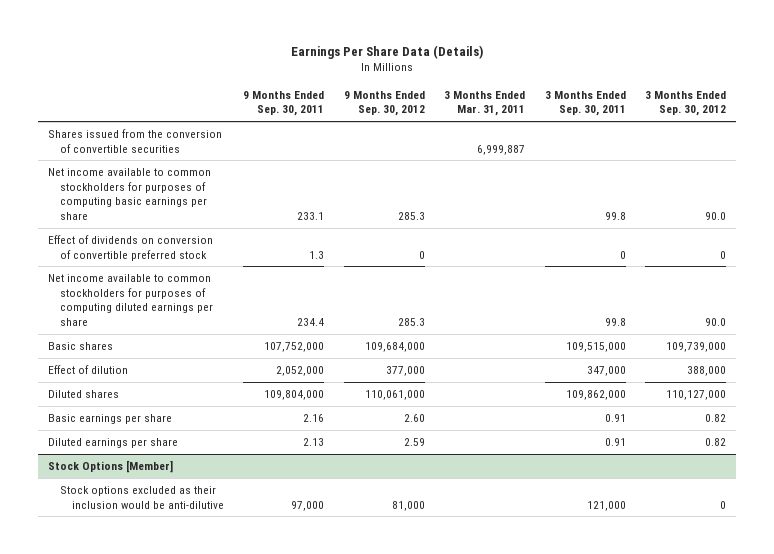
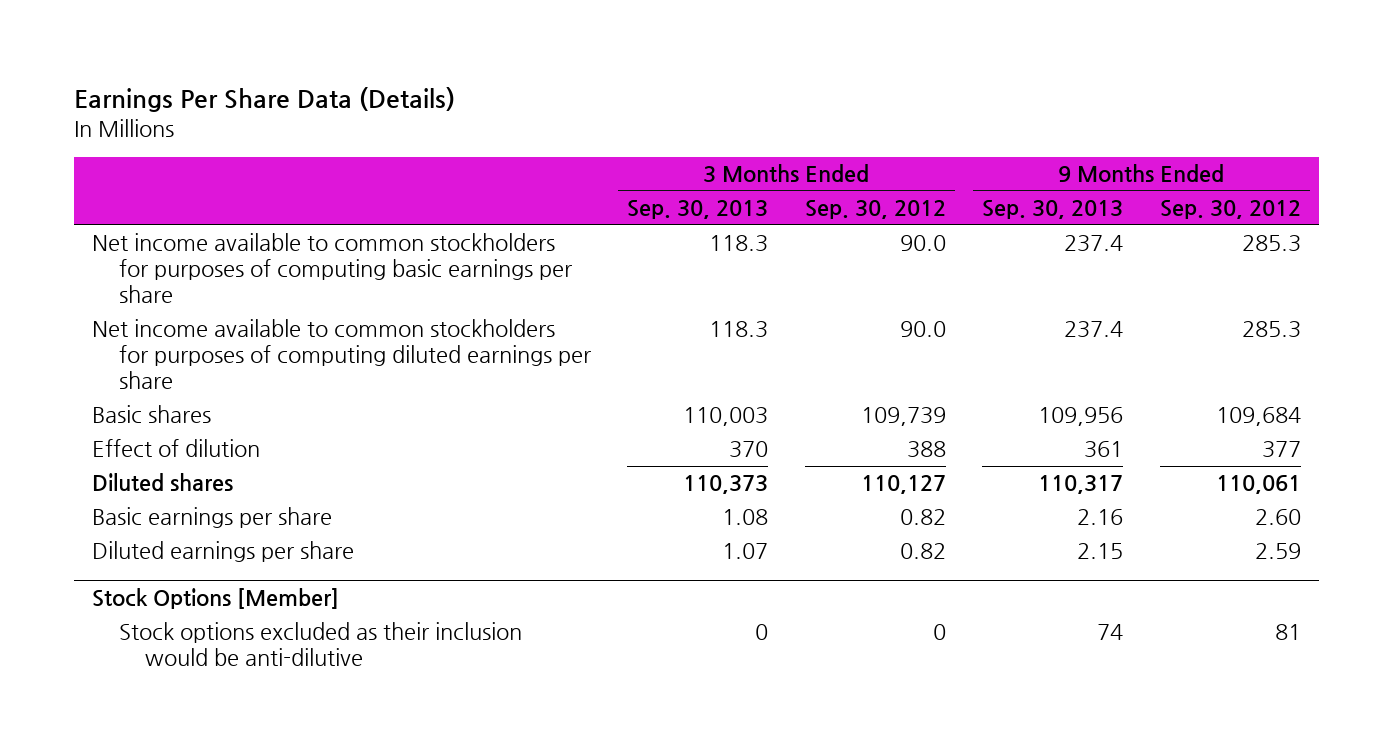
- | 9 Months Ended Sep. 30, 2011 | 9 Months Ended Sep. 30, 2012 | 3 Months Ended Mar. 31, 2011 | 3 Months Ended Sep. 30, 2011 | 3 Months Ended Sep. 30, 2012
+ | 3 Months Ended Sep. 30, 2013 | 3 Months Ended Sep. 30, 2012 | 9 Months Ended Sep. 30, 2013 | 9 Months Ended Sep. 30, 2012
- Shares issued from the conversion of convertible securities | | | 6,999,887 | |
- Effect of dividends on conversion of convertible preferred stock | 1.3 | 0 | | 0 | 0
- Basic shares | 107,752,000 | 109,684,000 | | 109,515,000 | 109,739,000
- Effect of dilution | 2,052,000 | 377,000 | | 347,000 | 388,000
- Diluted shares | 109,804,000 | 110,061,000 | | 109,862,000 | 110,127,000
+ Basic shares | 110,003 | 109,739 | 109,956 | 109,684
+ Effect of dilution | 370 | 388 | 361 | 377
+ Diluted shares | 110,373 | 110,127 | 110,317 | 110,061
@ Stock Options [Member]
- Stock options excluded as their inclusion would be anti-dilutive | 97,000 | 81,000 | | 121,000 | 0
+ Stock options excluded as their inclusion would be anti-dilutive | 0 | 0 | 74 | 81

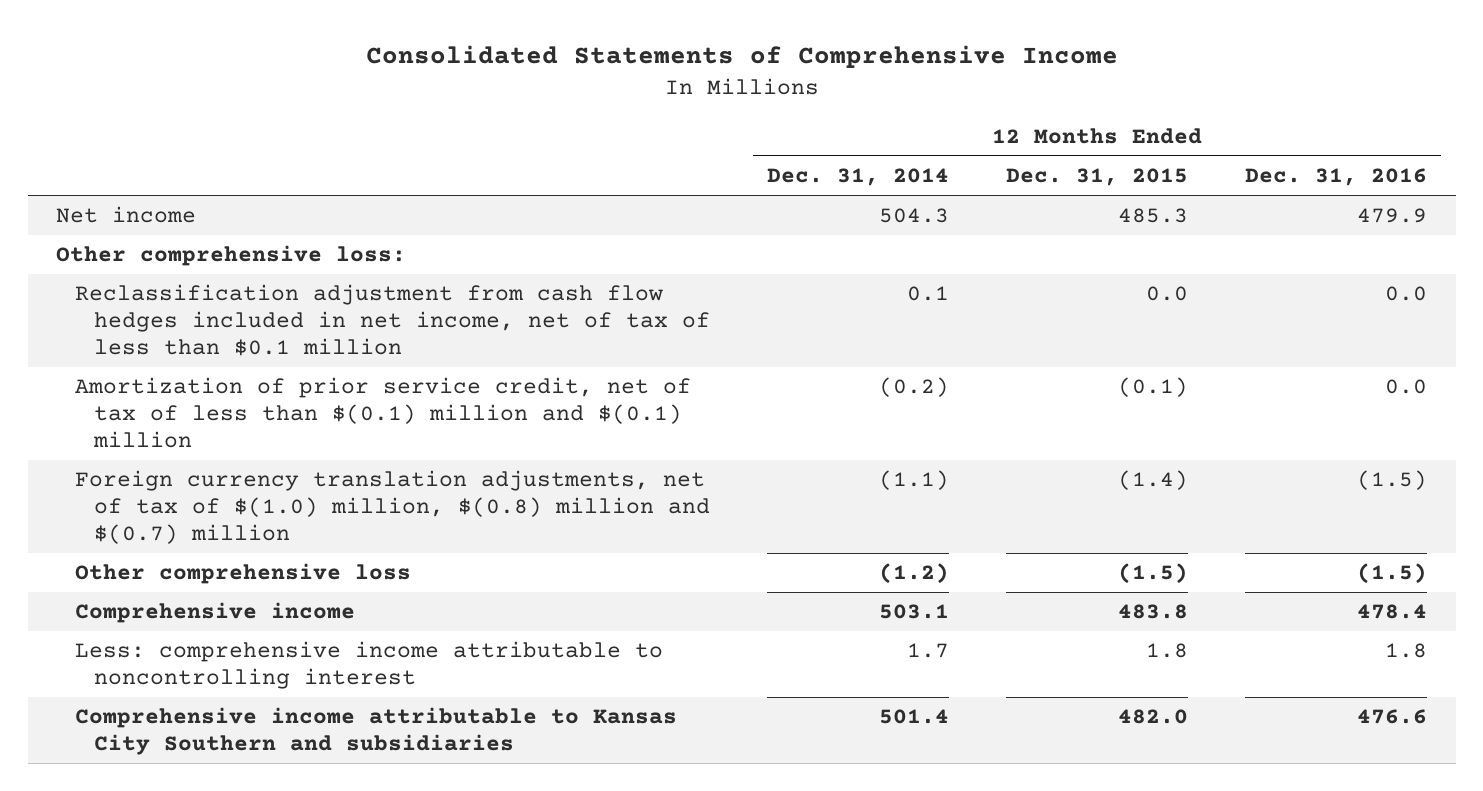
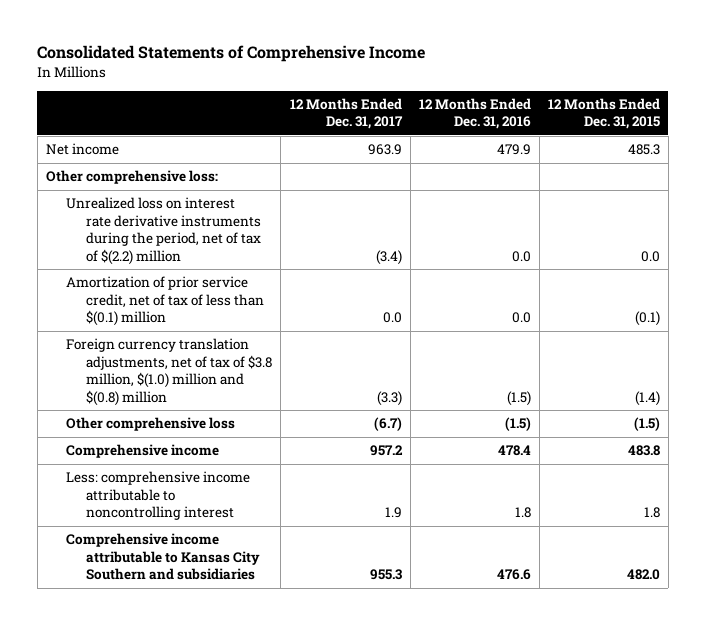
- | 12 Months Ended Dec. 31, 2014 | 12 Months Ended Dec. 31, 2015 | 12 Months Ended Dec. 31, 2016
+ | 12 Months Ended Dec. 31, 2017 | 12 Months Ended Dec. 31, 2016 | 12 Months Ended Dec. 31, 2015
- Reclassification adjustment from cash flow hedges included in net income, net of tax of less than $0.1 million | 0.1 | 0.0 | 0.0
- Amortization of prior service credit, net of tax of less than $(0.1) million and $(0.1) million | (0.2) | (0.1) | 0.0
- Foreign currency translation adjustments, net of tax of $(1.0) million, $(0.8) million and $(0.7) million | (1.1) | (1.4) | (1.5)
+ Unrealized loss on interest rate derivative instruments during the period, net of tax of $(2.2) million | (3.4) | 0.0 | 0.0
+ Amortization of prior service credit, net of tax of less than $(0.1) million | 0.0 | 0.0 | (0.1)
+ Foreign currency translation adjustments, net of tax of $3.8 million, $(1.0) million and $(0.8) million | (3.3) | (1.5) | (1.4)

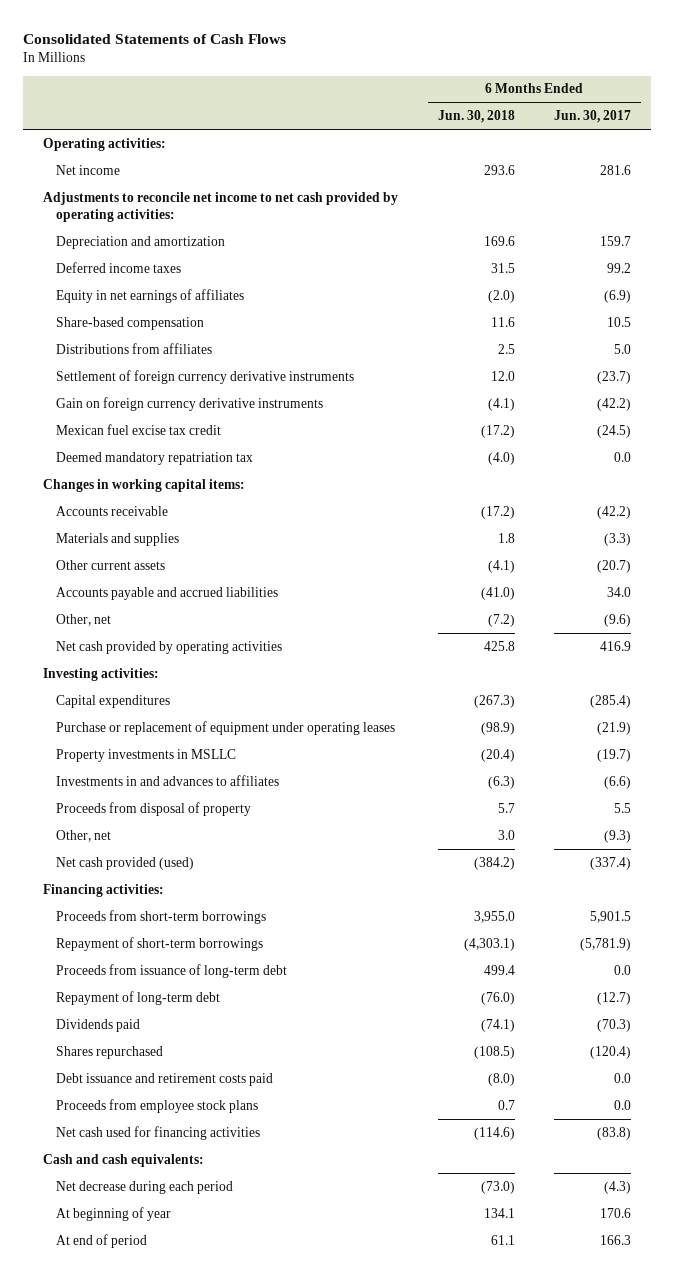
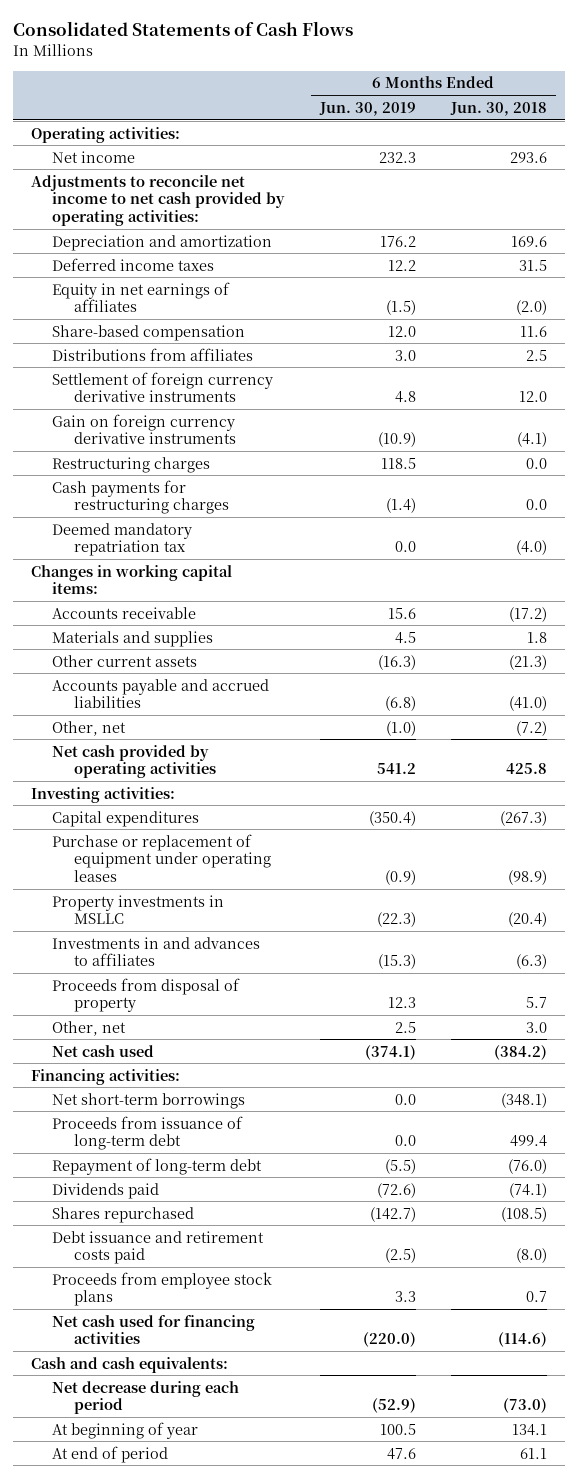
- | 6 Months Ended Jun. 30, 2018 | 6 Months Ended Jun. 30, 2017
+ | 6 Months Ended Jun. 30, 2019 | 6 Months Ended Jun. 30, 2018
- Mexican fuel excise tax credit | (17.2) | (24.5)
+ Restructuring charges | 118.5 | 0.0
+ Cash payments for restructuring charges | (1.4) | 0.0
- Other current assets | (4.1) | (20.7)
+ Other current assets | (16.3) | (21.3)
- Net cash provided (used) | (384.2) | (337.4)
+ Net cash used | (374.1) | (384.2)
- Proceeds from short-term borrowings | 3,955.0 | 5,901.5
- Repayment of short-term borrowings | (4,303.1) | (5,781.9)
+ Net short-term borrowings | 0.0 | (348.1)

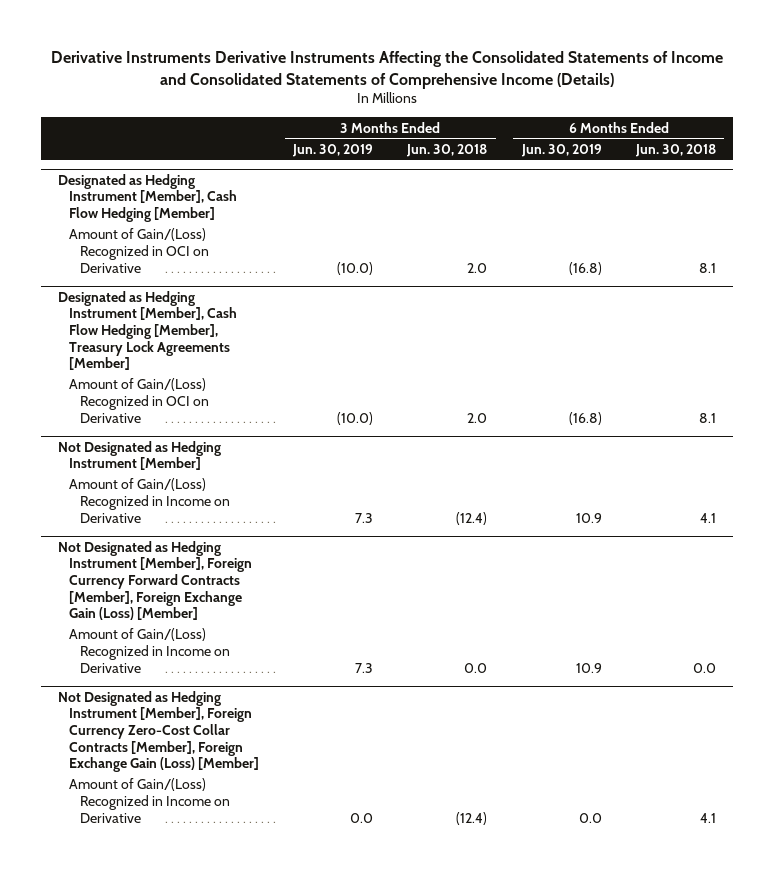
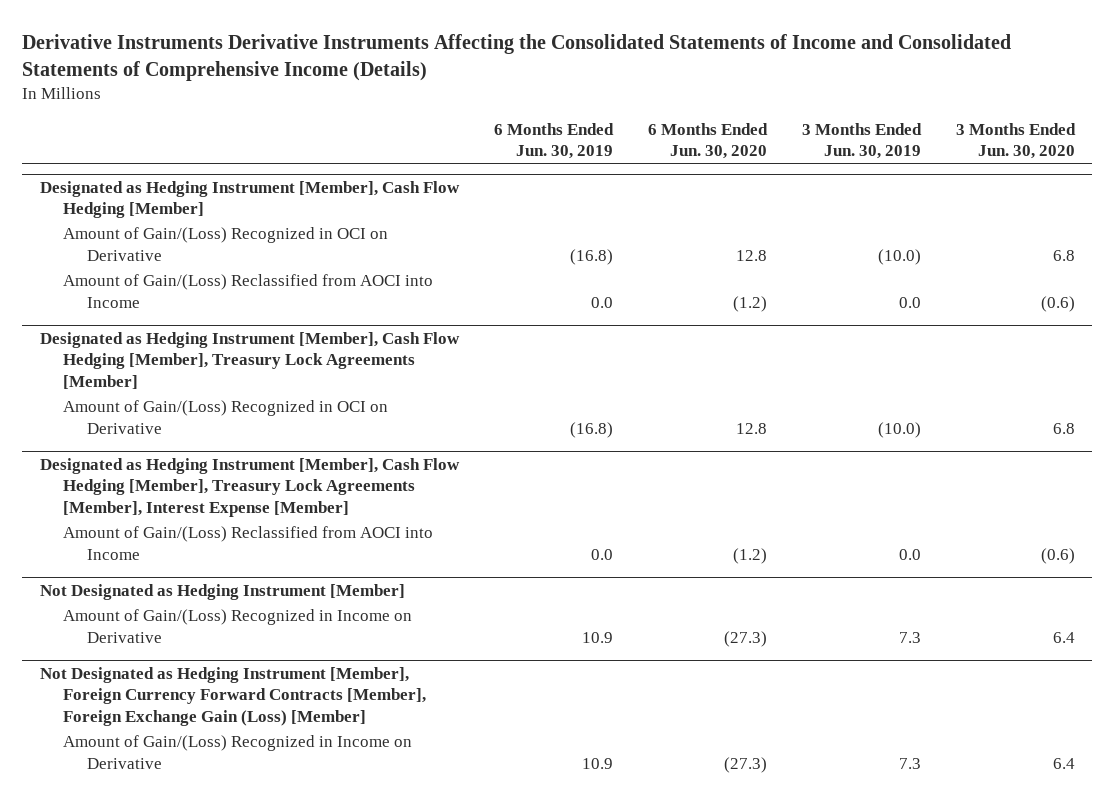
- | 3 Months Ended Jun. 30, 2019 | 3 Months Ended Jun. 30, 2018 | 6 Months Ended Jun. 30, 2019 | 6 Months Ended Jun. 30, 2018
+ | 6 Months Ended Jun. 30, 2019 | 6 Months Ended Jun. 30, 2020 | 3 Months Ended Jun. 30, 2019 | 3 Months Ended Jun. 30, 2020
@ Designated as Hedging Instrument [Member], Cash Flow Hedging [Member]
+ Amount of Gain/(Loss) Reclassified from AOCI into Income | 0.0 | (1.2) | 0.0 | (0.6)
+ Designated as Hedging Instrument [Member], Cash Flow Hedging [Member], Treasury Lock Agreements [Member], Interest Expense [Member]
+ Amount of Gain/(Loss) Reclassified from AOCI into Income | 0.0 | (1.2) | 0.0 | (0.6)
- Not Designated as Hedging Instrument [Member], Foreign Currency Zero-Cost Collar Contracts [Member], Foreign Exchange Gain (Loss) [Member]
- Amount of Gain/(Loss) Recognized in Income on Derivative | 0.0 | (12.4) | 0.0 | 4.1

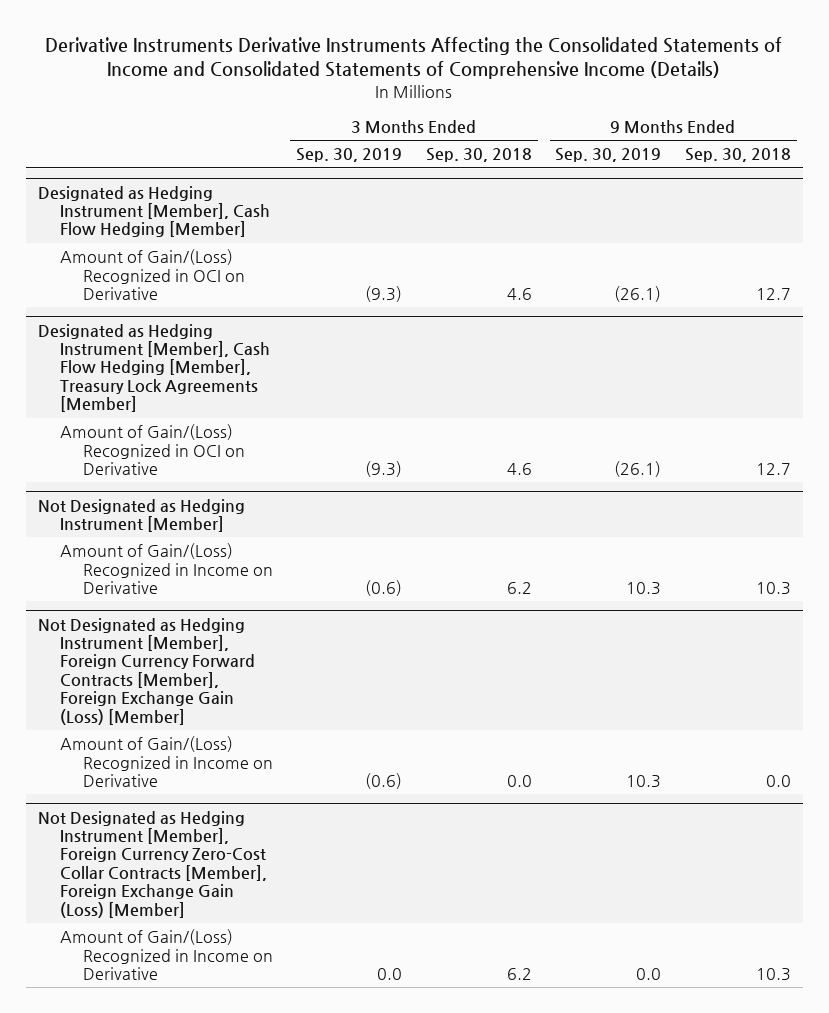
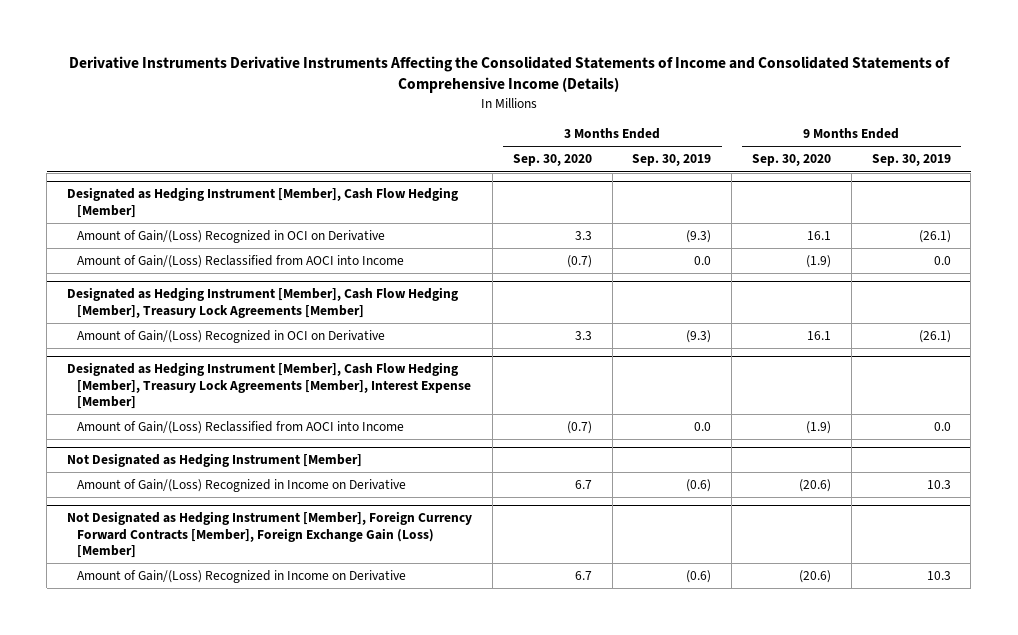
- | 3 Months Ended Sep. 30, 2019 | 3 Months Ended Sep. 30, 2018 | 9 Months Ended Sep. 30, 2019 | 9 Months Ended Sep. 30, 2018
+ | 3 Months Ended Sep. 30, 2020 | 3 Months Ended Sep. 30, 2019 | 9 Months Ended Sep. 30, 2020 | 9 Months Ended Sep. 30, 2019
@ Designated as Hedging Instrument [Member], Cash Flow Hedging [Member]
+ Amount of Gain/(Loss) Reclassified from AOCI into Income | (0.7) | 0.0 | (1.9) | 0.0
+ Designated as Hedging Instrument [Member], Cash Flow Hedging [Member], Treasury Lock Agreements [Member], Interest Expense [Member]
+ Amount of Gain/(Loss) Reclassified from AOCI into Income | (0.7) | 0.0 | (1.9) | 0.0
- Not Designated as Hedging Instrument [Member], Foreign Currency Zero-Cost Collar Contracts [Member], Foreign Exchange Gain (Loss) [Member]
- Amount of Gain/(Loss) Recognized in Income on Derivative | 0.0 | 6.2 | 0.0 | 10.3

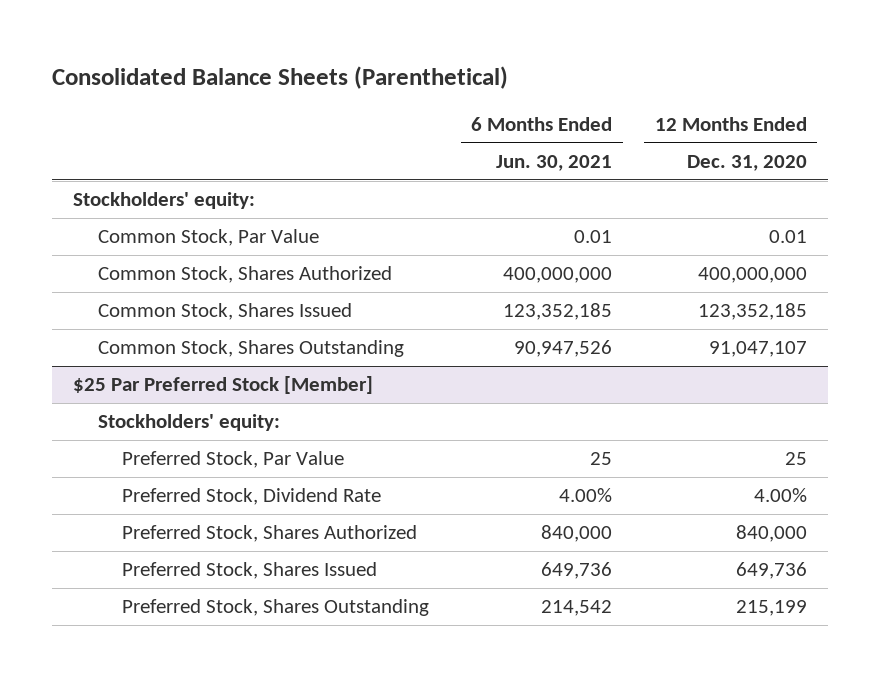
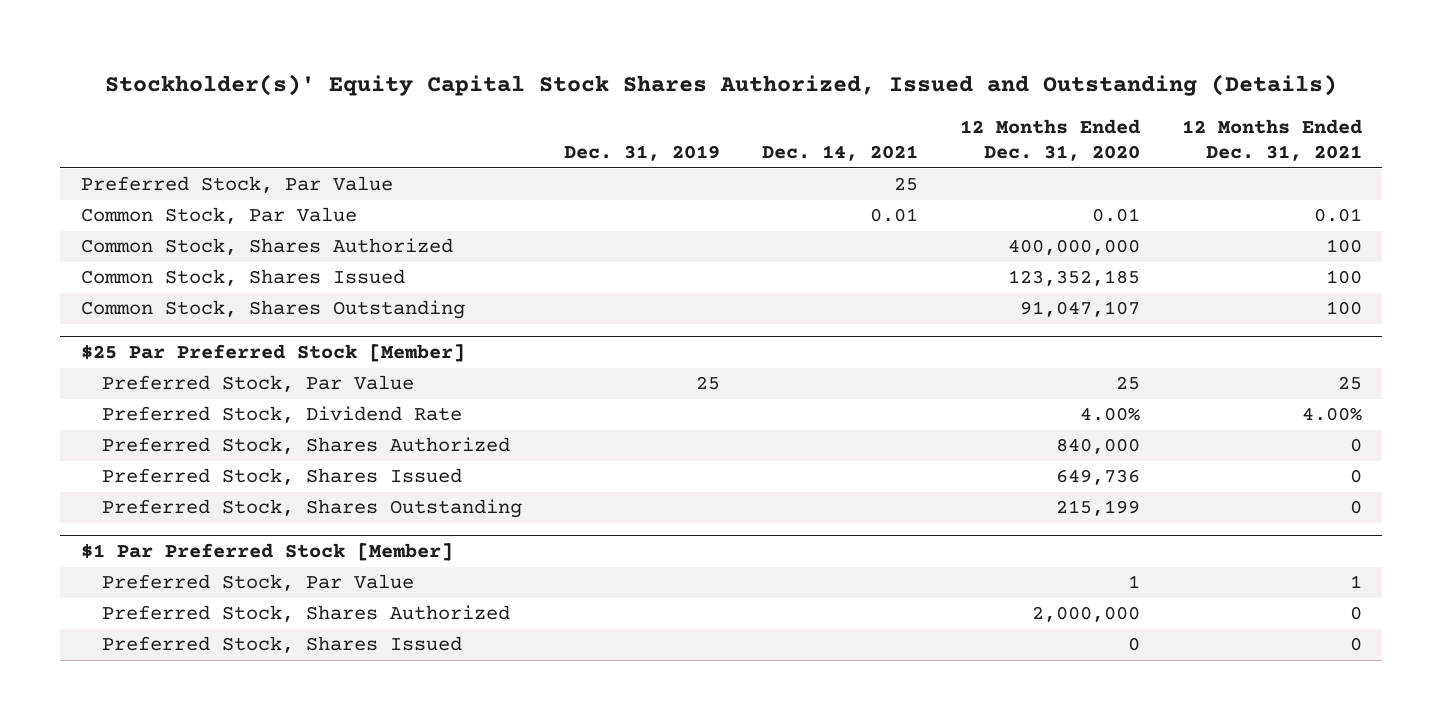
- Consolidated Balance Sheets (Parenthetical)
+ Stockholder(s)' Equity Capital Stock Shares Authorized, Issued and Outstanding (Details)
- | 6 Months Ended Jun. 30, 2021 | 12 Months Ended Dec. 31, 2020
+ | Dec. 31, 2019 | Dec. 14, 2021 | 12 Months Ended Dec. 31, 2020 | 12 Months Ended Dec. 31, 2021
- Stockholders' equity:
+ Preferred Stock, Par Value | | 25 | |
@ $25 Par Preferred Stock [Member]
- Stockholders' equity:
+ $1 Par Preferred Stock [Member]
+ Preferred Stock, Par Value | | | 1 | 1
+ Preferred Stock, Shares Authorized | | | 2,000,000 | 0
+ Preferred Stock, Shares Issued | | | 0 | 0

